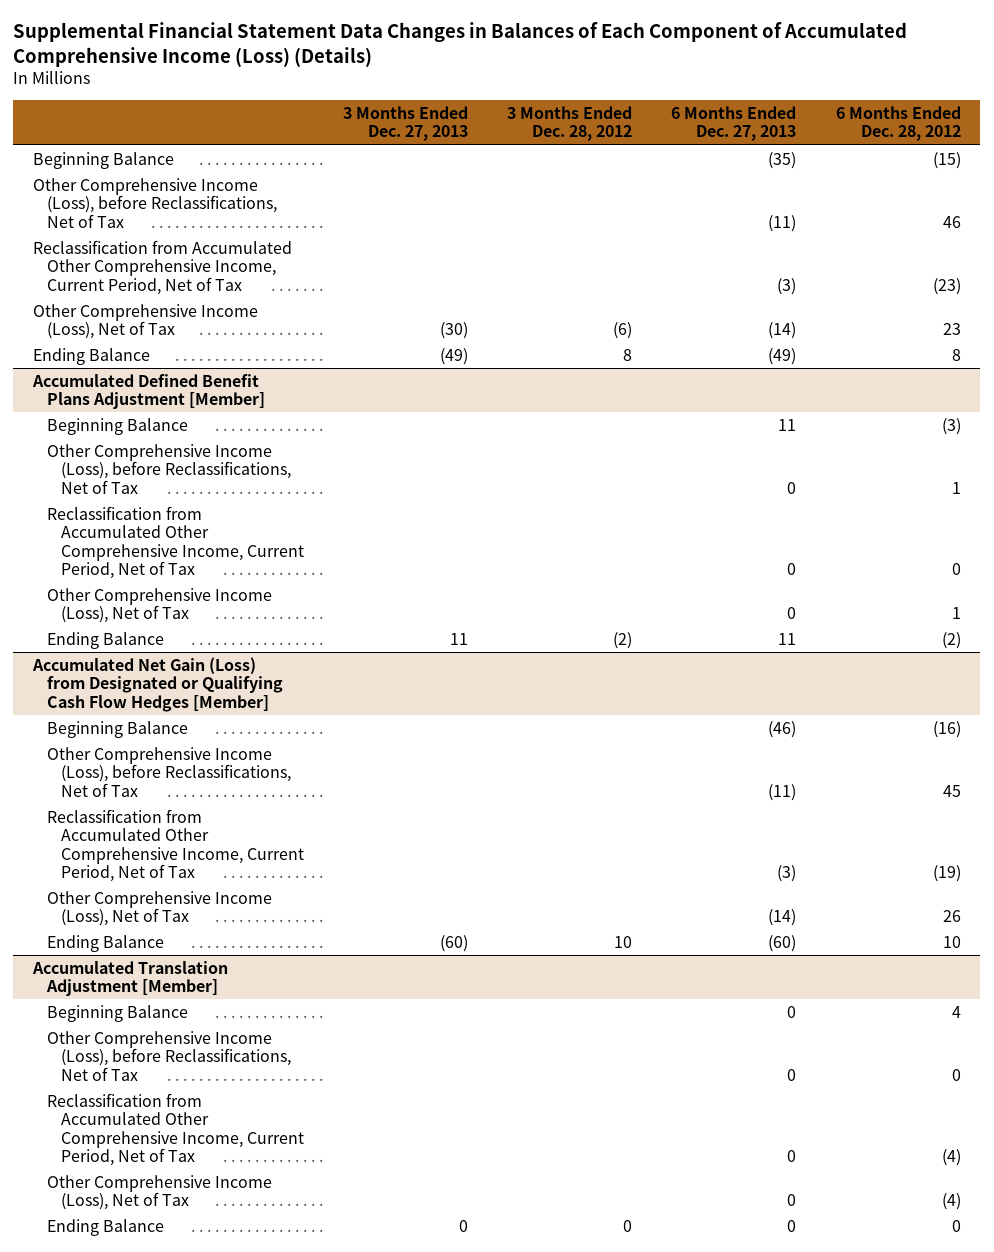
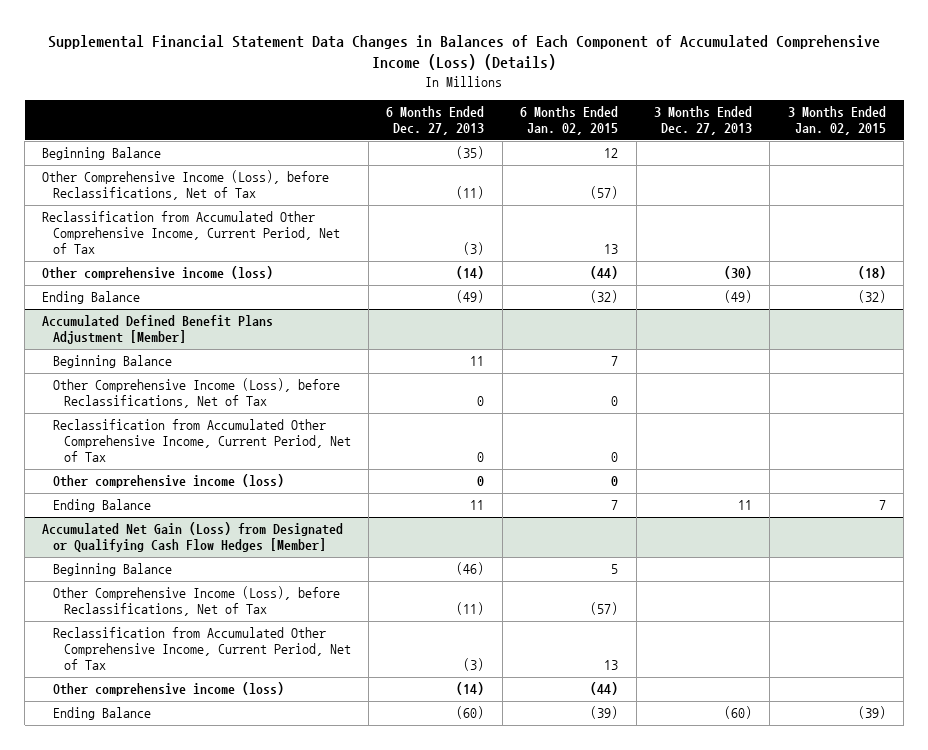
- | 3 Months Ended Dec. 27, 2013 | 3 Months Ended Dec. 28, 2012 | 6 Months Ended Dec. 27, 2013 | 6 Months Ended Dec. 28, 2012
+ | 6 Months Ended Dec. 27, 2013 | 6 Months Ended Jan. 02, 2015 | 3 Months Ended Dec. 27, 2013 | 3 Months Ended Jan. 02, 2015
- Other Comprehensive Income (Loss), Net of Tax | (30) | (6) | (14) | 23
+ Other comprehensive income (loss) | (14) | (44) | (30) | (18)
@ Accumulated Defined Benefit Plans Adjustment [Member]
- Other Comprehensive Income (Loss), Net of Tax | | | 0 | 1
+ Other comprehensive income (loss) | 0 | 0 | |
@ Accumulated Net Gain (Loss) from Designated or Qualifying Cash Flow Hedges [Member]
- Other Comprehensive Income (Loss), Net of Tax | | | (14) | 26
+ Other comprehensive income (loss) | (14) | (44) | |
- Accumulated Translation Adjustment [Member]
- Beginning Balance | | | 0 | 4
- Other Comprehensive Income (Loss), before Reclassifications, Net of Tax | | | 0 | 0
- Reclassification from Accumulated Other Comprehensive Income, Current Period, Net of Tax | | | 0 | (4)
- Other Comprehensive Income (Loss), Net of Tax | | | 0 | (4)
- Ending Balance | 0 | 0 | 0 | 0

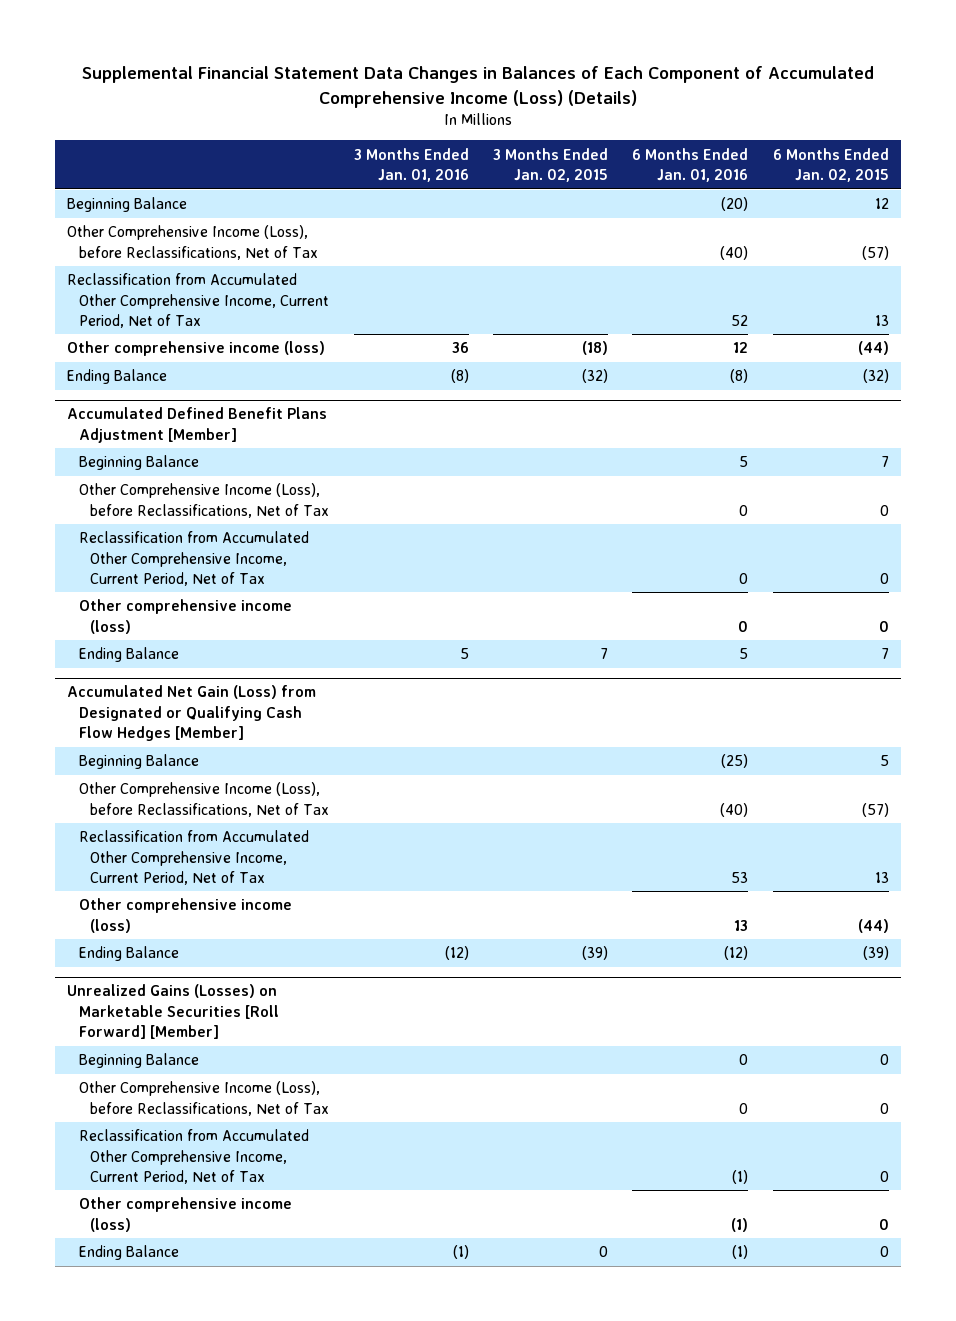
- | 6 Months Ended Dec. 27, 2013 | 6 Months Ended Jan. 02, 2015 | 3 Months Ended Dec. 27, 2013 | 3 Months Ended Jan. 02, 2015
+ | 3 Months Ended Jan. 01, 2016 | 3 Months Ended Jan. 02, 2015 | 6 Months Ended Jan. 01, 2016 | 6 Months Ended Jan. 02, 2015
+ Unrealized Gains (Losses) on Marketable Securities [Roll Forward] [Member]
+ Beginning Balance | | | 0 | 0
+ Other Comprehensive Income (Loss), before Reclassifications, Net of Tax | | | 0 | 0
+ Reclassification from Accumulated Other Comprehensive Income, Current Period, Net of Tax | | | (1) | 0
+ Other comprehensive income (loss) | | | (1) | 0
+ Ending Balance | (1) | 0 | (1) | 0

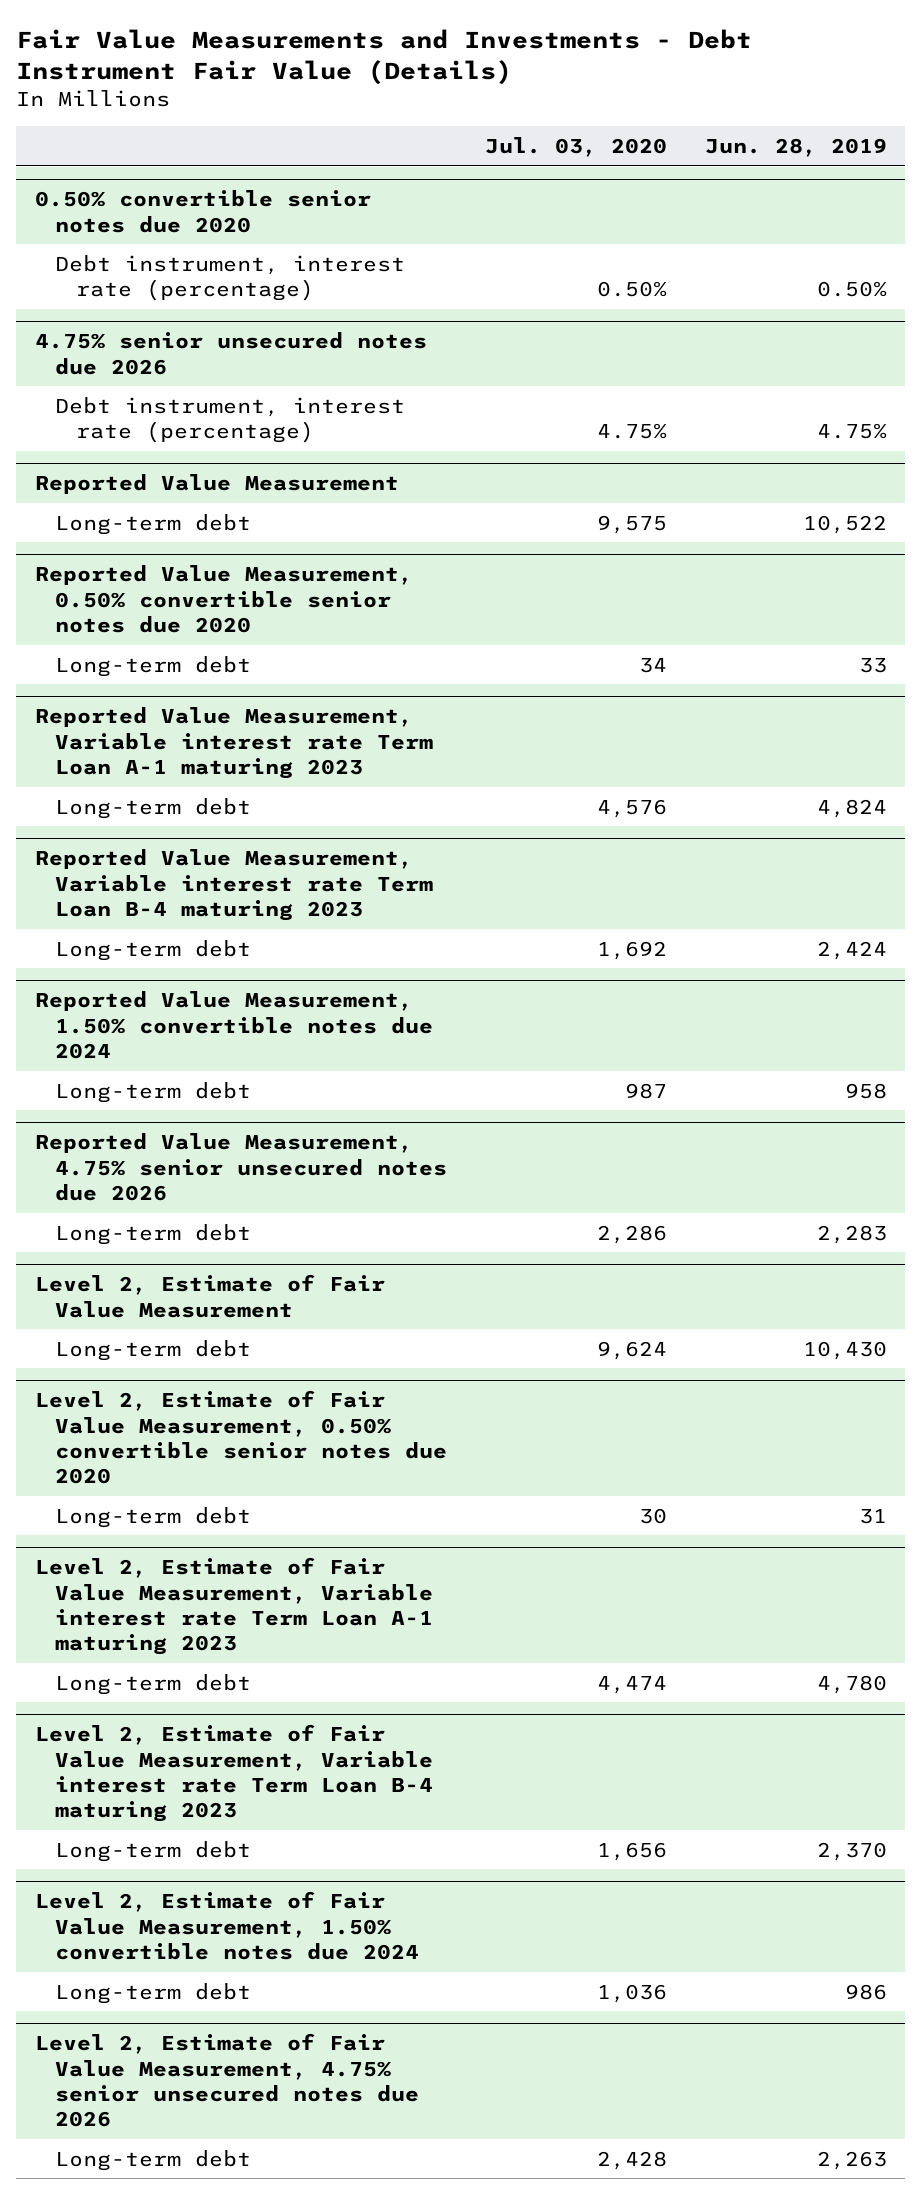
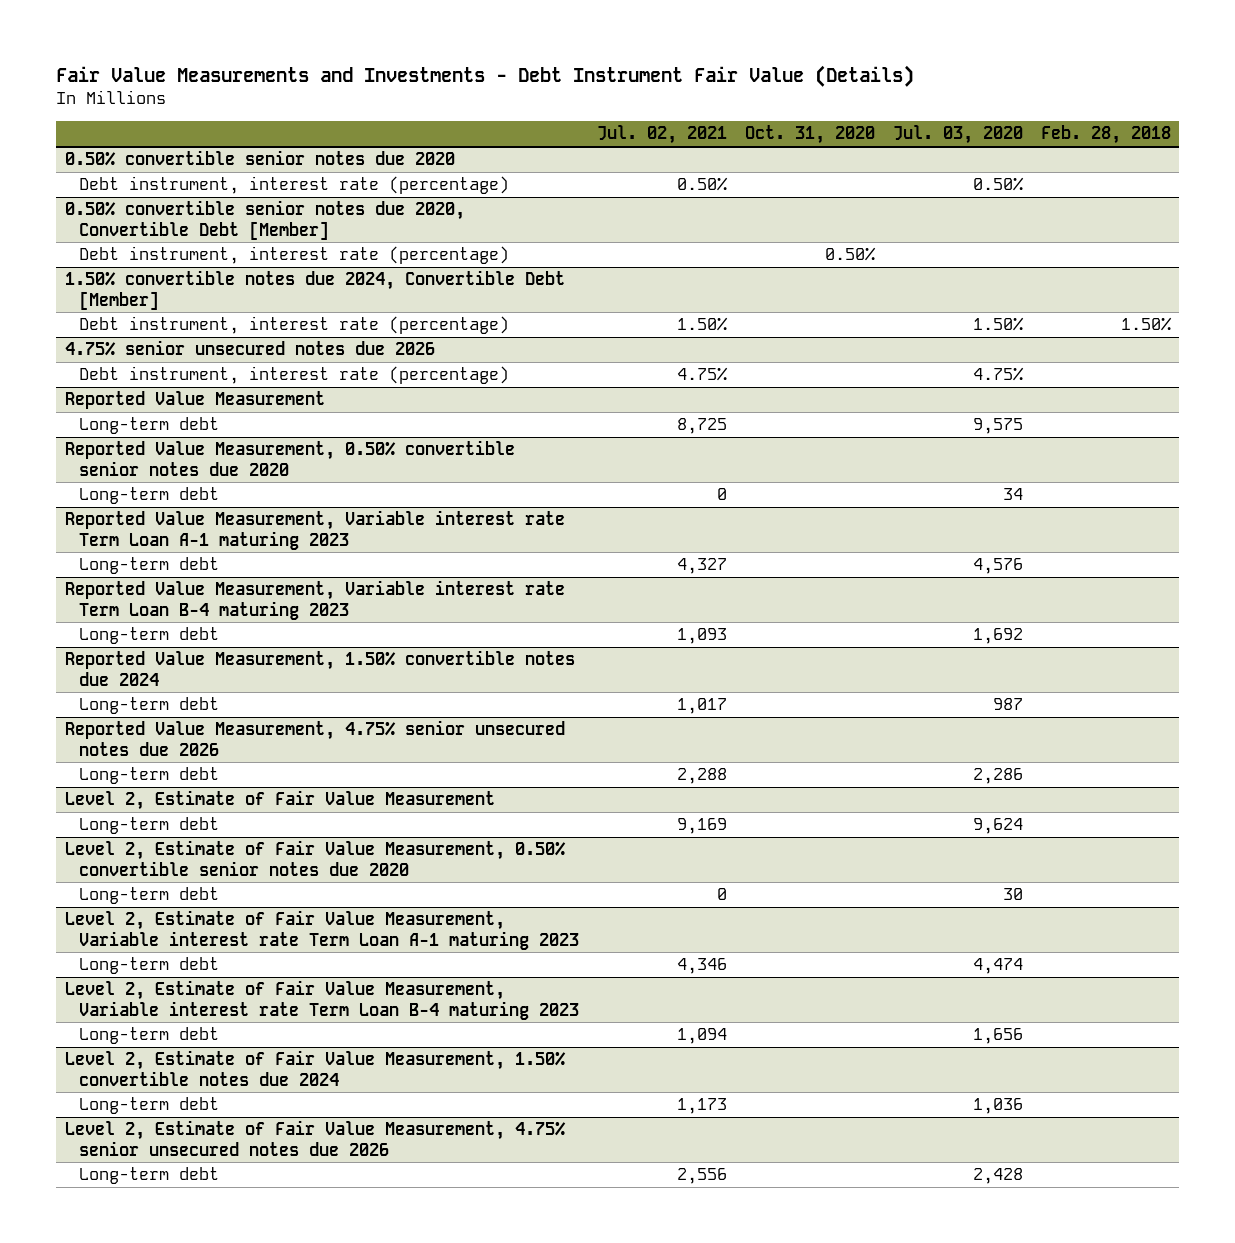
- | Jul. 03, 2020 | Jun. 28, 2019
+ | Jul. 02, 2021 | Oct. 31, 2020 | Jul. 03, 2020 | Feb. 28, 2018
+ 0.50% convertible senior notes due 2020, Convertible Debt [Member]
+ Debt instrument, interest rate (percentage) | | 0.50% | |
+ 1.50% convertible notes due 2024, Convertible Debt [Member]
+ Debt instrument, interest rate (percentage) | 1.50% | | 1.50% | 1.50%

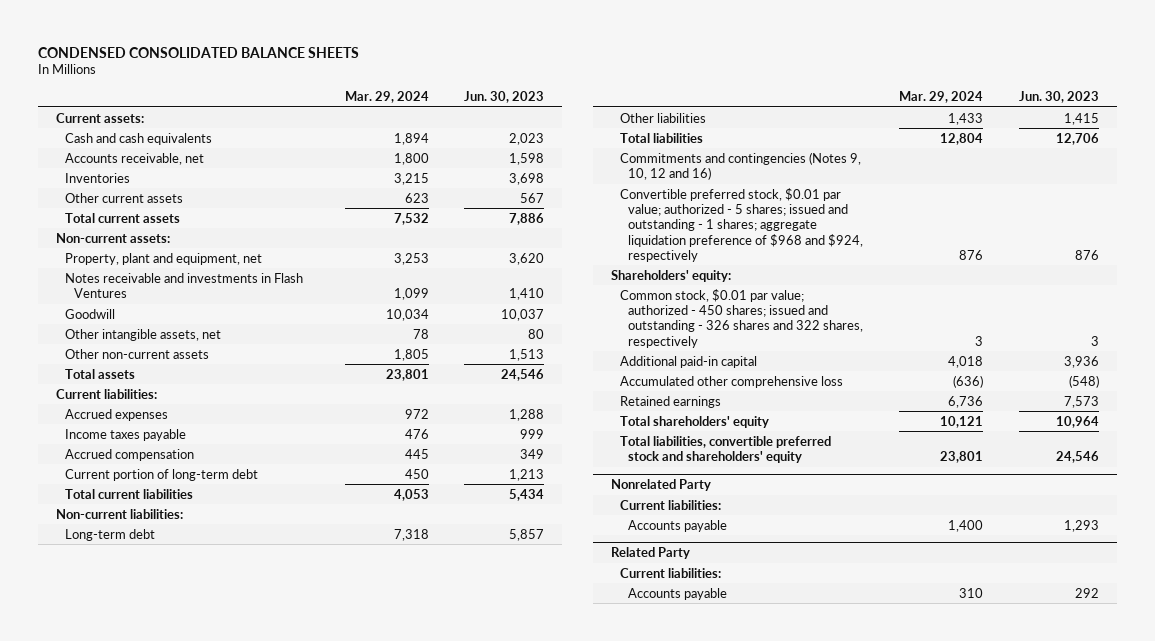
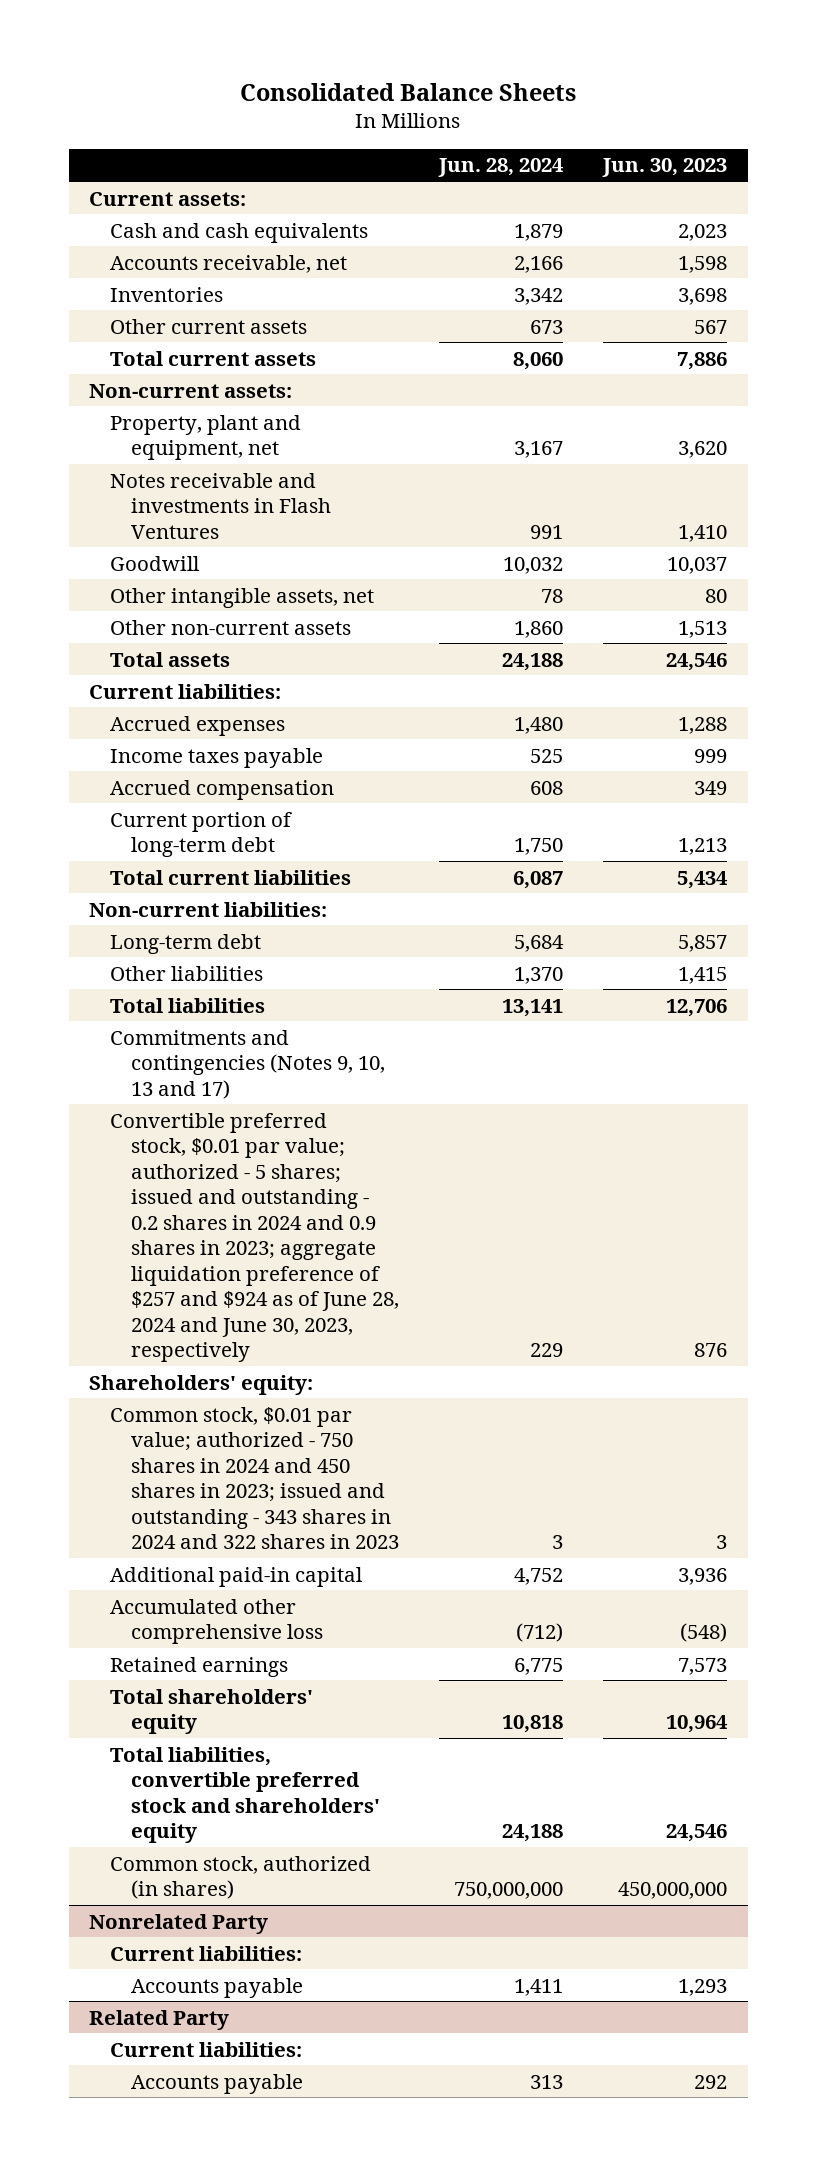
- CONDENSED CONSOLIDATED BALANCE SHEETS
+ Consolidated Balance Sheets
- | Mar. 29, 2024 | Jun. 30, 2023
+ | Jun. 28, 2024 | Jun. 30, 2023
- Commitments and contingencies (Notes 9, 10, 12 and 16)
- Convertible preferred stock, $0.01 par value; authorized - 5 shares; issued and outstanding - 1 shares; aggregate liquidation preference of $968 and $924, respectively | 876 | 876
+ Commitments and contingencies (Notes 9, 10, 13 and 17)
+ Convertible preferred stock, $0.01 par value; authorized - 5 shares; issued and outstanding - 0.2 shares in 2024 and 0.9 shares in 2023; aggregate liquidation preference of $257 and $924 as of June 28, 2024 and June 30, 2023, respectively | 229 | 876
- Common stock, $0.01 par value; authorized - 450 shares; issued and outstanding - 326 shares and 322 shares, respectively | 3 | 3
+ Common stock, $0.01 par value; authorized - 750 shares in 2024 and 450 shares in 2023; issued and outstanding - 343 shares in 2024 and 322 shares in 2023 | 3 | 3
+ Common stock, authorized (in shares) | 750,000,000 | 450,000,000

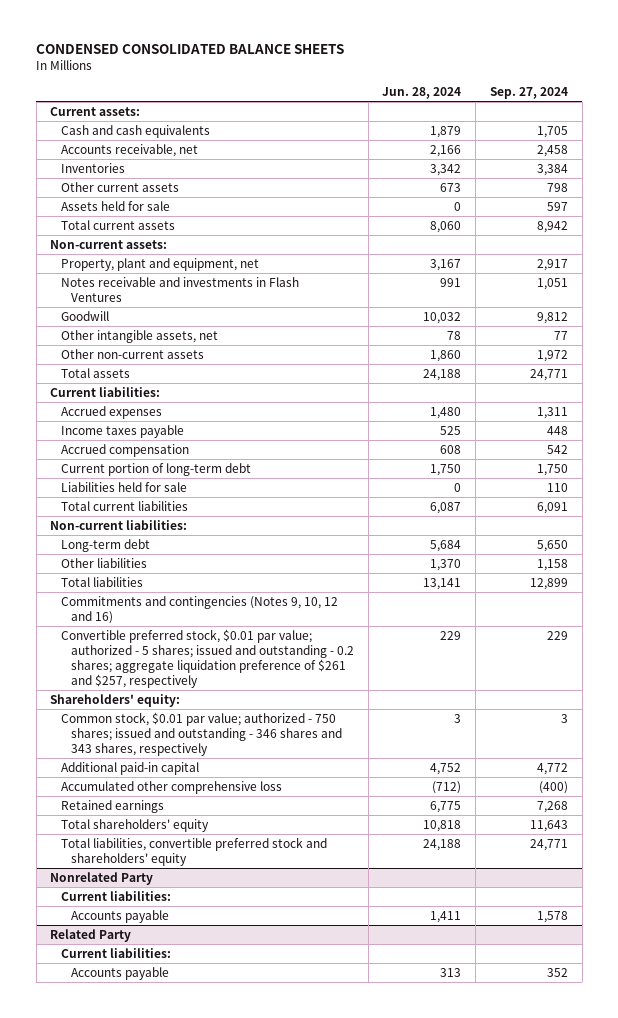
- Consolidated Balance Sheets
+ CONDENSED CONSOLIDATED BALANCE SHEETS
- | Jun. 28, 2024 | Jun. 30, 2023
+ | Jun. 28, 2024 | Sep. 27, 2024
+ Assets held for sale | 0 | 597
+ Liabilities held for sale | 0 | 110
- Commitments and contingencies (Notes 9, 10, 13 and 17)
- Convertible preferred stock, $0.01 par value; authorized - 5 shares; issued and outstanding - 0.2 shares in 2024 and 0.9 shares in 2023; aggregate liquidation preference of $257 and $924 as of June 28, 2024 and June 30, 2023, respectively | 229 | 876
+ Commitments and contingencies (Notes 9, 10, 12 and 16)
+ Convertible preferred stock, $0.01 par value; authorized - 5 shares; issued and outstanding - 0.2 shares; aggregate liquidation preference of $261 and $257, respectively | 229 | 229
- Common stock, $0.01 par value; authorized - 750 shares in 2024 and 450 shares in 2023; issued and outstanding - 343 shares in 2024 and 322 shares in 2023 | 3 | 3
+ Common stock, $0.01 par value; authorized - 750 shares; issued and outstanding - 346 shares and 343 shares, respectively | 3 | 3
- Common stock, authorized (in shares) | 750,000,000 | 450,000,000

